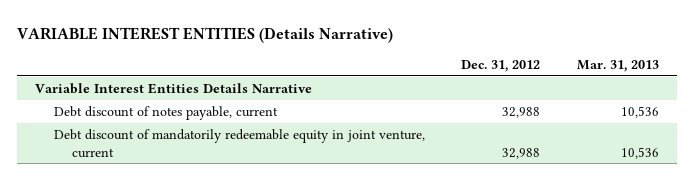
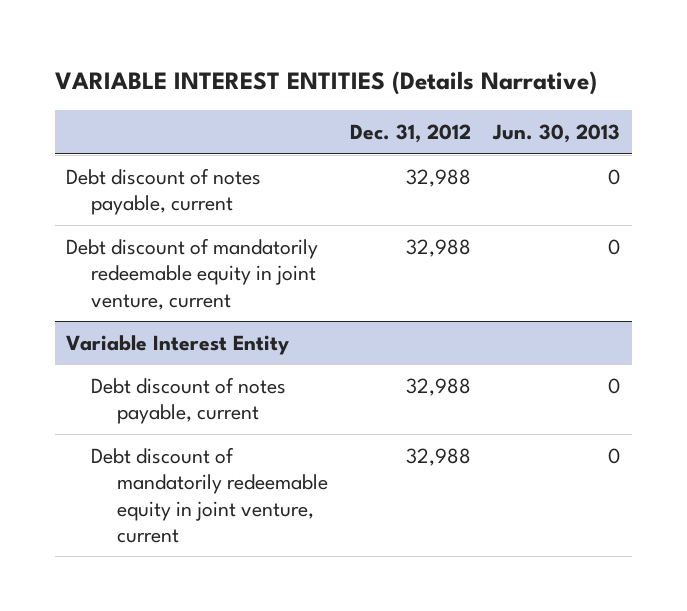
- | Dec. 31, 2012 | Mar. 31, 2013
+ | Dec. 31, 2012 | Jun. 30, 2013
- Variable Interest Entities Details Narrative
+ Variable Interest Entity
+ Debt discount of notes payable, current | 32,988 | 0
+ Debt discount of mandatorily redeemable equity in joint venture, current | 32,988 | 0

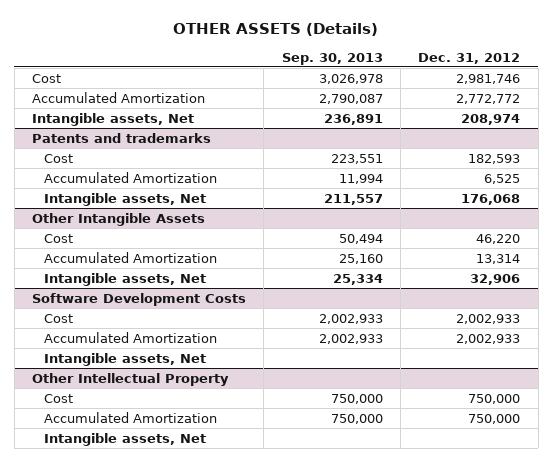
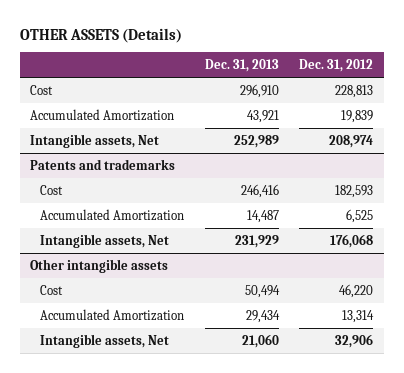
- | Sep. 30, 2013 | Dec. 31, 2012
+ | Dec. 31, 2013 | Dec. 31, 2012
- Cost | 3,026,978 | 2,981,746
- Accumulated Amortization | 2,790,087 | 2,772,772
+ Cost | 296,910 | 228,813
+ Accumulated Amortization | 43,921 | 19,839
- Other Intangible Assets
+ Other intangible assets
- Software Development Costs
- Cost | 2,002,933 | 2,002,933
- Accumulated Amortization | 2,002,933 | 2,002,933
- Intangible assets, Net
- Other Intellectual Property
- Cost | 750,000 | 750,000
- Accumulated Amortization | 750,000 | 750,000
- Intangible assets, Net

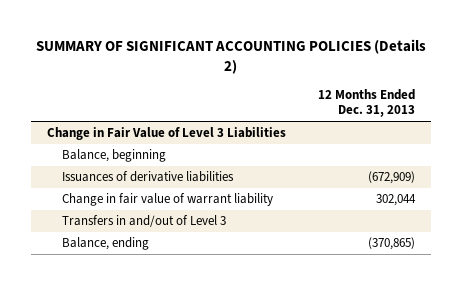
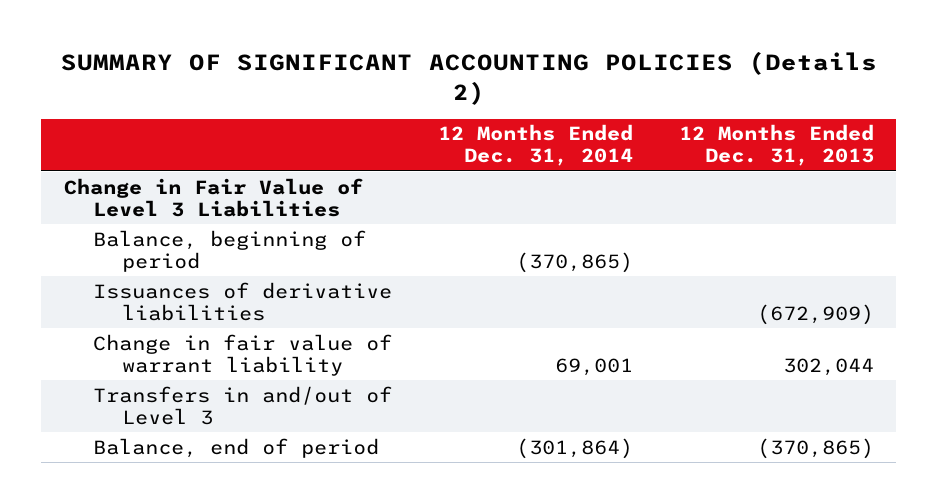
- | 12 Months Ended Dec. 31, 2013
+ | 12 Months Ended Dec. 31, 2014 | 12 Months Ended Dec. 31, 2013
- Balance, beginning
+ Balance, beginning of period | (370,865) |
- Balance, ending | (370,865)
+ Balance, end of period | (301,864) | (370,865)

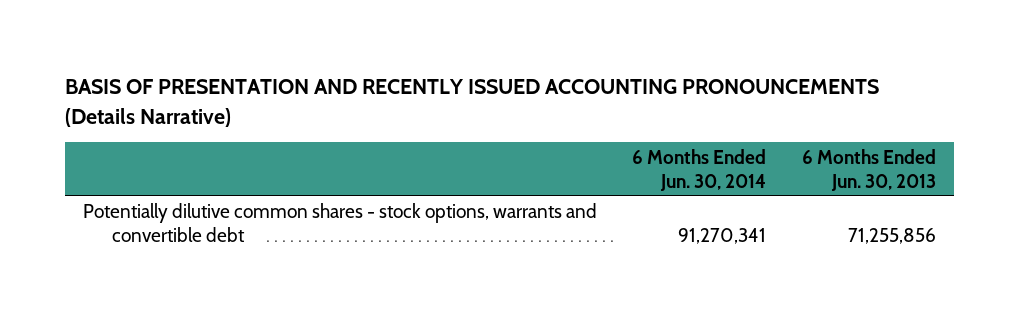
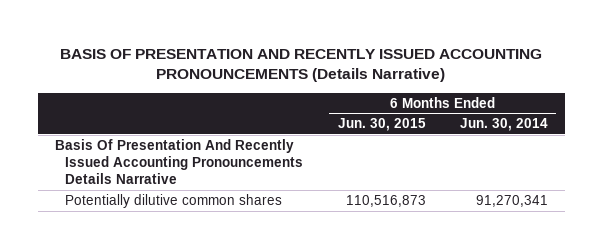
- | 6 Months Ended Jun. 30, 2014 | 6 Months Ended Jun. 30, 2013
+ | 6 Months Ended Jun. 30, 2015 | 6 Months Ended Jun. 30, 2014
- Potentially dilutive common shares - stock options, warrants and convertible debt | 91,270,341 | 71,255,856
+ Basis Of Presentation And Recently Issued Accounting Pronouncements Details Narrative
+ Potentially dilutive common shares | 110,516,873 | 91,270,341

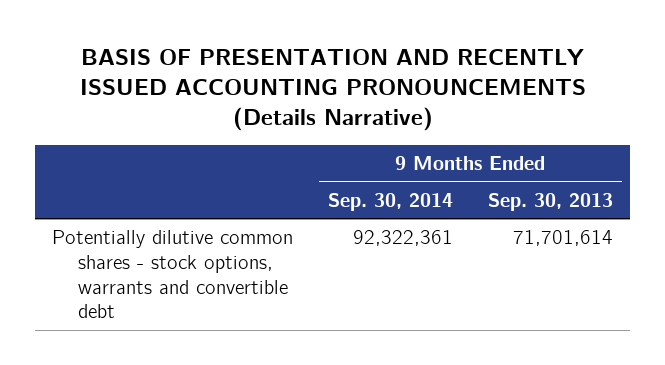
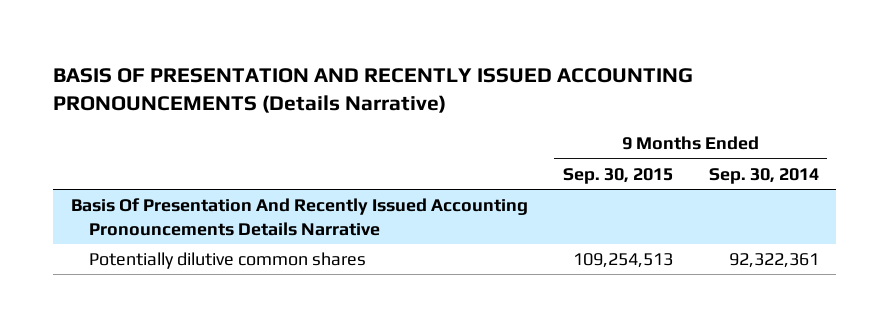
- | 9 Months Ended Sep. 30, 2014 | 9 Months Ended Sep. 30, 2013
+ | 9 Months Ended Sep. 30, 2015 | 9 Months Ended Sep. 30, 2014
- Potentially dilutive common shares - stock options, warrants and convertible debt | 92,322,361 | 71,701,614
+ Basis Of Presentation And Recently Issued Accounting Pronouncements Details Narrative
+ Potentially dilutive common shares | 109,254,513 | 92,322,361

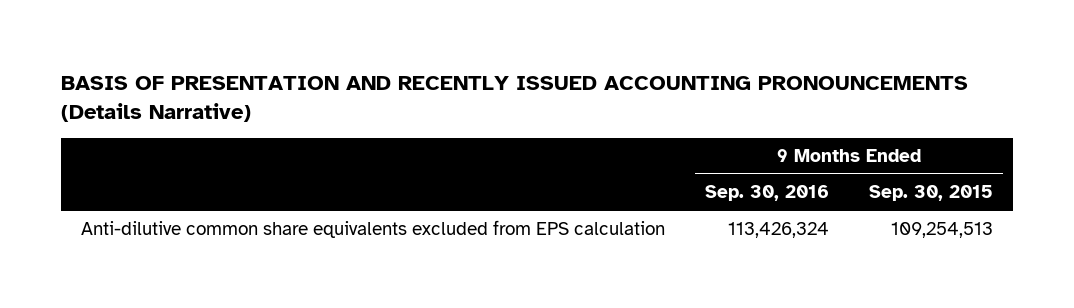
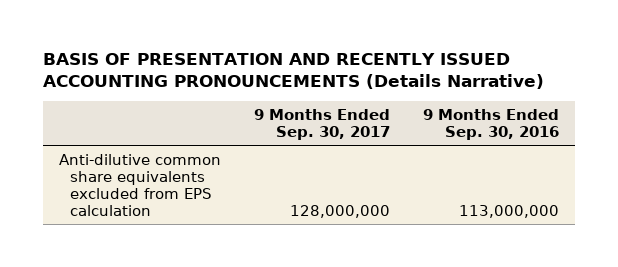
- | 9 Months Ended Sep. 30, 2016 | 9 Months Ended Sep. 30, 2015
+ | 9 Months Ended Sep. 30, 2017 | 9 Months Ended Sep. 30, 2016
- Anti-dilutive common share equivalents excluded from EPS calculation | 113,426,324 | 109,254,513
+ Anti-dilutive common share equivalents excluded from EPS calculation | 128,000,000 | 113,000,000

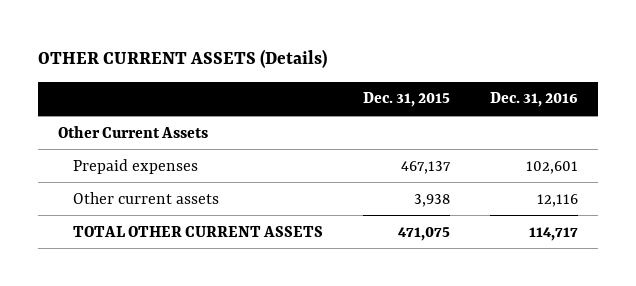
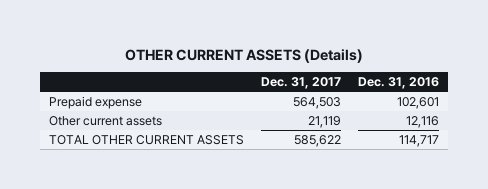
- | Dec. 31, 2015 | Dec. 31, 2016
+ | Dec. 31, 2017 | Dec. 31, 2016
- Other Current Assets
- Prepaid expenses | 467,137 | 102,601
+ Prepaid expense | 564,503 | 102,601

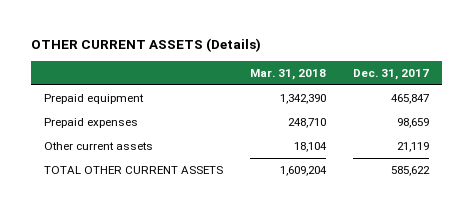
- | Dec. 31, 2017 | Dec. 31, 2016
+ | Mar. 31, 2018 | Dec. 31, 2017
- Prepaid expense | 564,503 | 102,601
+ Prepaid equipment | 1,342,390 | 465,847
+ Prepaid expenses | 248,710 | 98,659

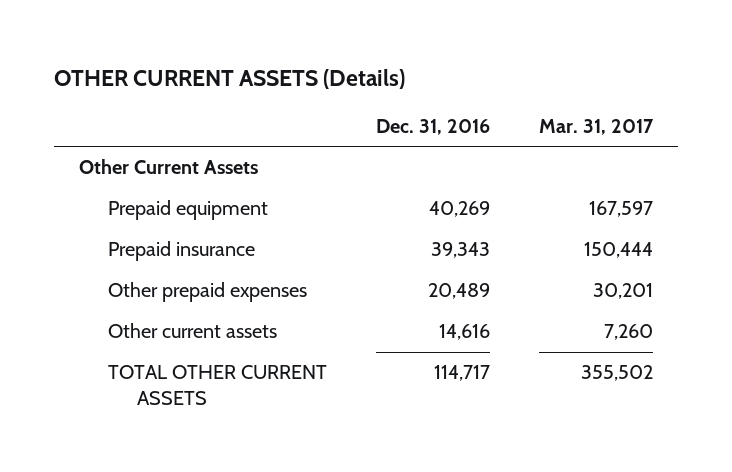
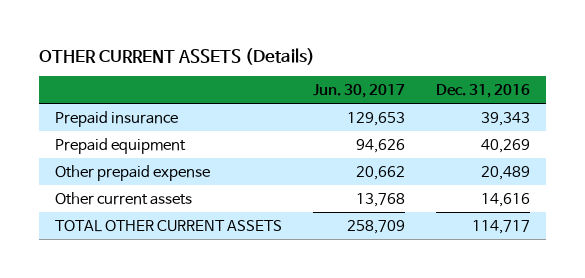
- | Dec. 31, 2016 | Mar. 31, 2017
+ | Jun. 30, 2017 | Dec. 31, 2016
- Other Current Assets
- Other prepaid expenses | 20,489 | 30,201
moved down: Prepaid equipment | 94,626 | 40,269
+ Other prepaid expense | 20,662 | 20,489

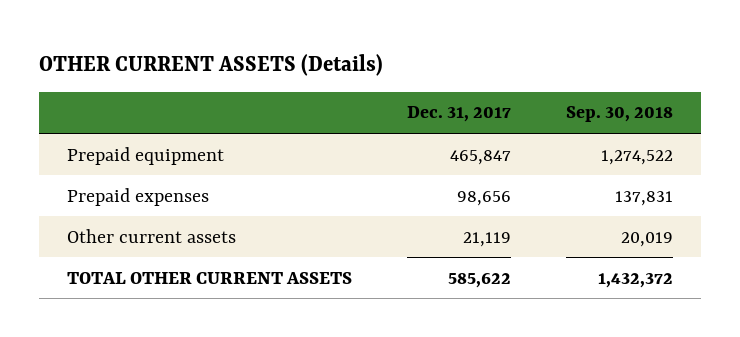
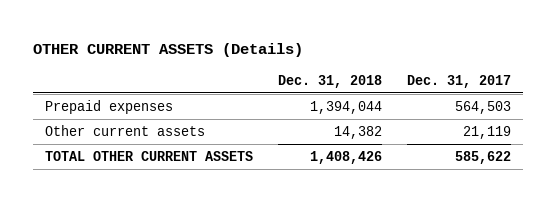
- | Dec. 31, 2017 | Sep. 30, 2018
+ | Dec. 31, 2018 | Dec. 31, 2017
- Prepaid equipment | 465,847 | 1,274,522
- Prepaid expenses | 98,656 | 137,831
+ Prepaid expenses | 1,394,044 | 564,503

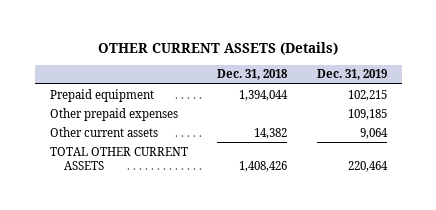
- | Dec. 31, 2018 | Dec. 31, 2017
+ | Dec. 31, 2018 | Dec. 31, 2019
- Prepaid expenses | 1,394,044 | 564,503
+ Prepaid equipment | 1,394,044 | 102,215
+ Other prepaid expenses | | 109,185

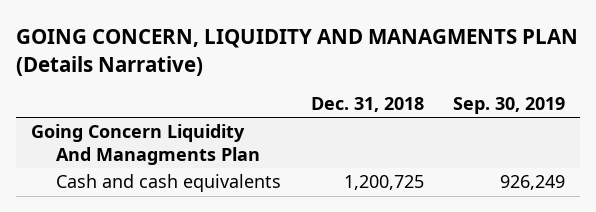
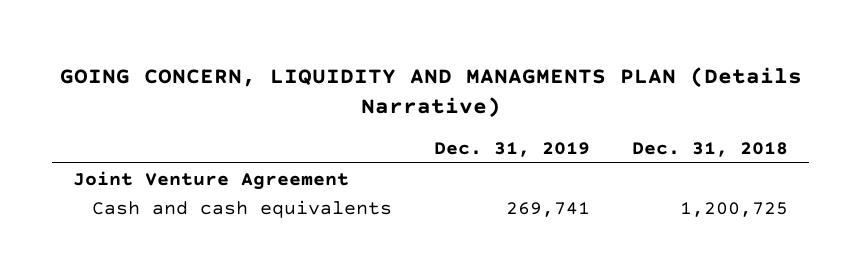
- | Dec. 31, 2018 | Sep. 30, 2019
+ | Dec. 31, 2019 | Dec. 31, 2018
- Going Concern Liquidity And Managments Plan
+ Joint Venture Agreement

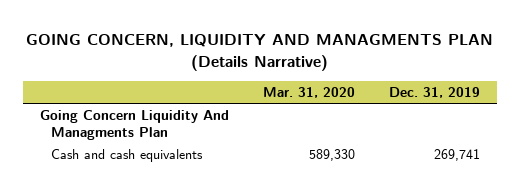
- | Dec. 31, 2019 | Dec. 31, 2018
+ | Mar. 31, 2020 | Dec. 31, 2019
- Joint Venture Agreement
+ Going Concern Liquidity And Managments Plan

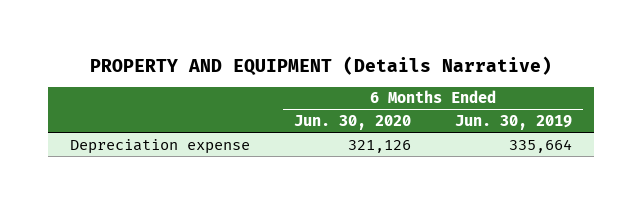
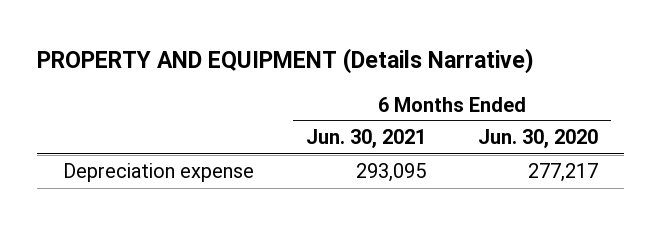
- | 6 Months Ended Jun. 30, 2020 | 6 Months Ended Jun. 30, 2019
+ | 6 Months Ended Jun. 30, 2021 | 6 Months Ended Jun. 30, 2020
- Depreciation expense | 321,126 | 335,664
+ Depreciation expense | 293,095 | 277,217

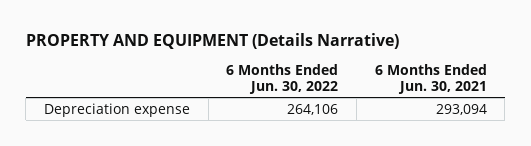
- | 6 Months Ended Jun. 30, 2021 | 6 Months Ended Jun. 30, 2020
+ | 6 Months Ended Jun. 30, 2022 | 6 Months Ended Jun. 30, 2021
- Depreciation expense | 293,095 | 277,217
+ Depreciation expense | 264,106 | 293,094

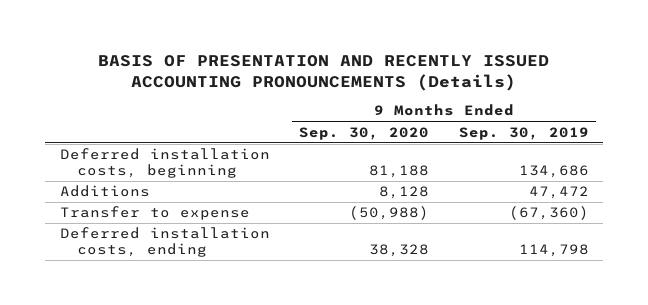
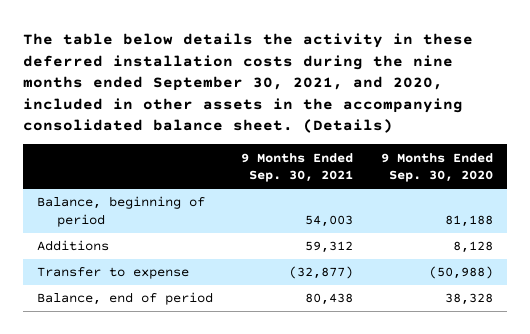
- BASIS OF PRESENTATION AND RECENTLY ISSUED ACCOUNTING PRONOUNCEMENTS (Details)
+ The table below details the activity in these deferred installation costs during the nine months ended September 30, 2021, and 2020, included in other assets in the accompanying consolidated balance sheet. (Details)
- | 9 Months Ended Sep. 30, 2020 | 9 Months Ended Sep. 30, 2019
+ | 9 Months Ended Sep. 30, 2021 | 9 Months Ended Sep. 30, 2020
- Deferred installation costs, beginning | 81,188 | 134,686
+ Balance, beginning of period | 54,003 | 81,188
- Deferred installation costs, ending | 38,328 | 114,798
+ Balance, end of period | 80,438 | 38,328

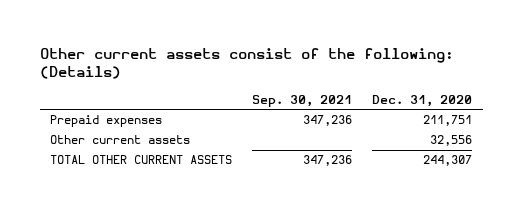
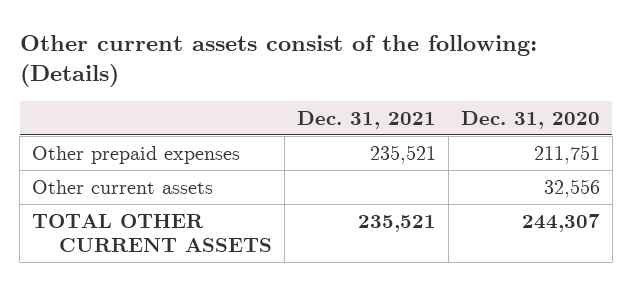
- | Sep. 30, 2021 | Dec. 31, 2020
+ | Dec. 31, 2021 | Dec. 31, 2020
- Prepaid expenses | 347,236 | 211,751
+ Other prepaid expenses | 235,521 | 211,751

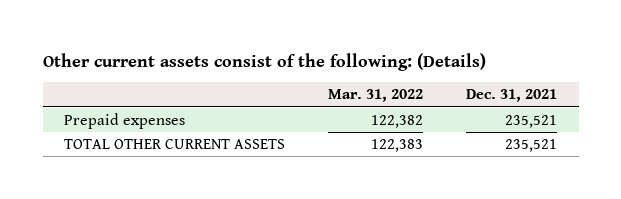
- | Dec. 31, 2021 | Dec. 31, 2020
+ | Mar. 31, 2022 | Dec. 31, 2021
- Other prepaid expenses | 235,521 | 211,751
- Other current assets | | 32,556
+ Prepaid expenses | 122,382 | 235,521

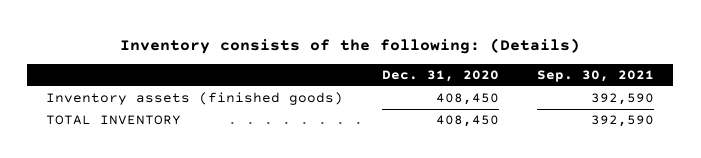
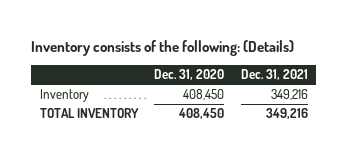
- | Dec. 31, 2020 | Sep. 30, 2021
+ | Dec. 31, 2020 | Dec. 31, 2021
- Inventory assets (finished goods) | 408,450 | 392,590
+ Inventory | 408,450 | 349,216

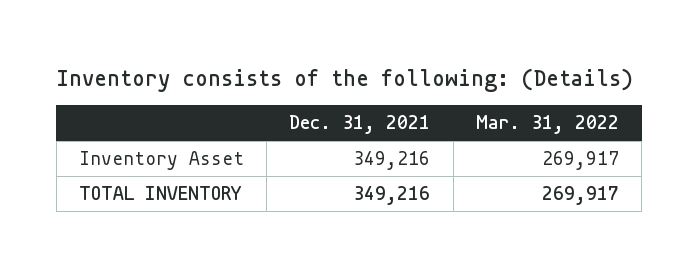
- | Dec. 31, 2020 | Dec. 31, 2021
+ | Dec. 31, 2021 | Mar. 31, 2022
- Inventory | 408,450 | 349,216
+ Inventory Asset | 349,216 | 269,917

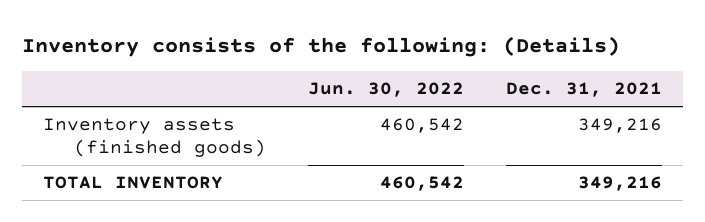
- | Dec. 31, 2021 | Mar. 31, 2022
+ | Jun. 30, 2022 | Dec. 31, 2021
- Inventory Asset | 349,216 | 269,917
+ Inventory assets (finished goods) | 460,542 | 349,216

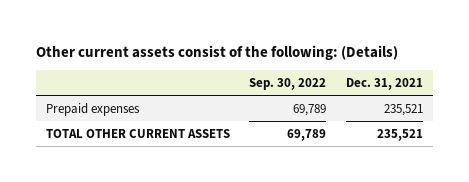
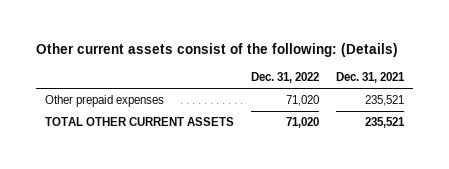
- | Sep. 30, 2022 | Dec. 31, 2021
+ | Dec. 31, 2022 | Dec. 31, 2021
- Prepaid expenses | 69,789 | 235,521
+ Other prepaid expenses | 71,020 | 235,521

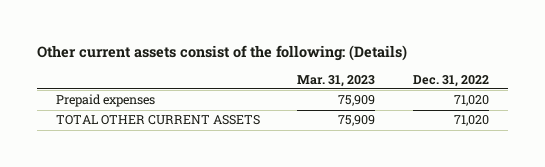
- | Dec. 31, 2022 | Dec. 31, 2021
+ | Mar. 31, 2023 | Dec. 31, 2022
- Other prepaid expenses | 71,020 | 235,521
+ Prepaid expenses | 75,909 | 71,020

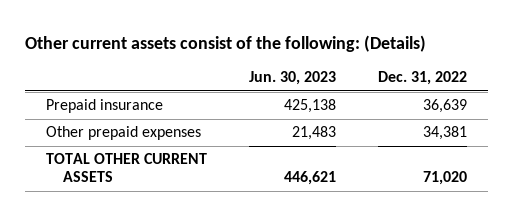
- | Mar. 31, 2023 | Dec. 31, 2022
+ | Jun. 30, 2023 | Dec. 31, 2022
- Prepaid expenses | 75,909 | 71,020
+ Prepaid insurance | 425,138 | 36,639
+ Other prepaid expenses | 21,483 | 34,381

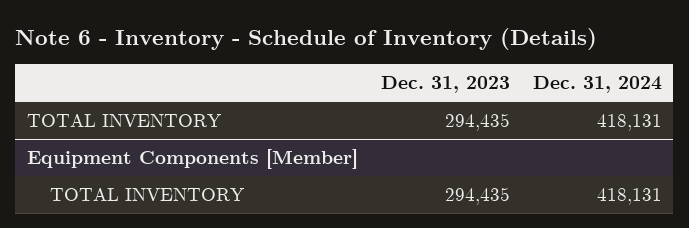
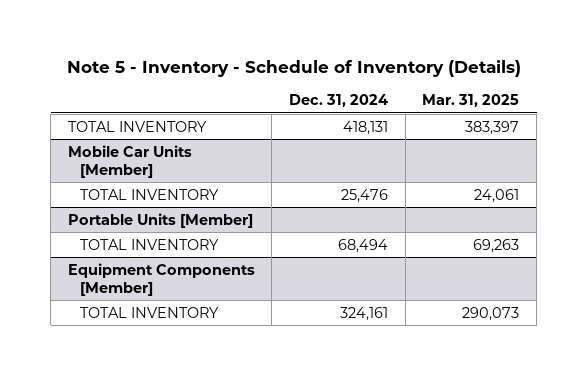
- Note 6 - Inventory - Schedule of Inventory (Details)
+ Note 5 - Inventory - Schedule of Inventory (Details)
- | Dec. 31, 2023 | Dec. 31, 2024
+ | Dec. 31, 2024 | Mar. 31, 2025
+ Mobile Car Units [Member]
+ TOTAL INVENTORY | 25,476 | 24,061
+ Portable Units [Member]
+ TOTAL INVENTORY | 68,494 | 69,263
@ Equipment Components [Member]
- TOTAL INVENTORY | 294,435 | 418,131
+ TOTAL INVENTORY | 324,161 | 290,073

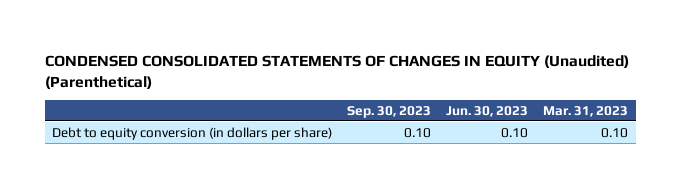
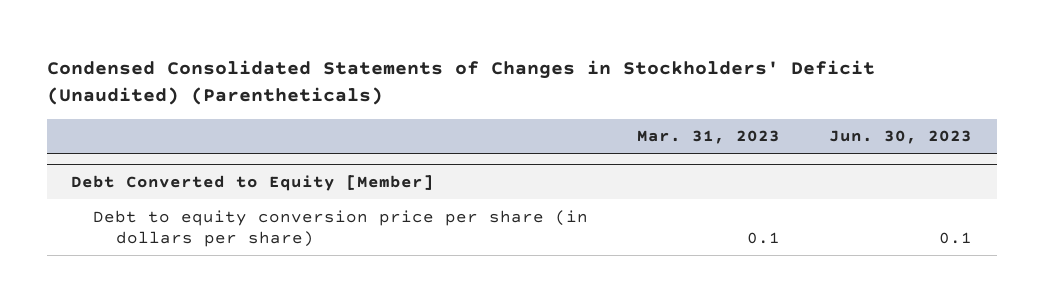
- CONDENSED CONSOLIDATED STATEMENTS OF CHANGES IN EQUITY (Unaudited) (Parenthetical)
+ Condensed Consolidated Statements of Changes in Stockholders' Deficit (Unaudited) (Parentheticals)
- | Sep. 30, 2023 | Jun. 30, 2023 | Mar. 31, 2023
+ | Mar. 31, 2023 | Jun. 30, 2023
- Debt to equity conversion (in dollars per share) | 0.10 | 0.10 | 0.10
+ Debt Converted to Equity [Member]
+ Debt to equity conversion price per share (in dollars per share) | 0.1 | 0.1

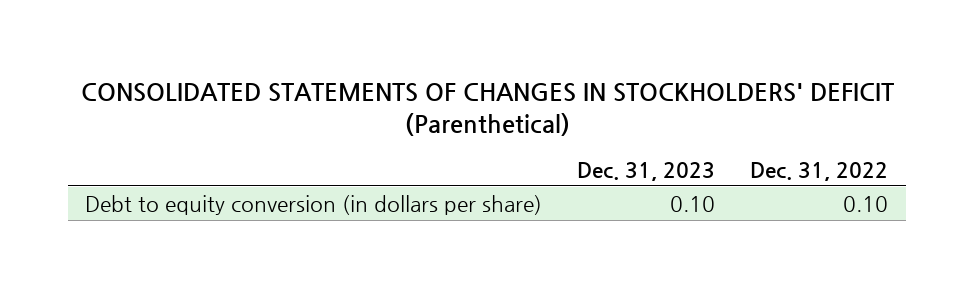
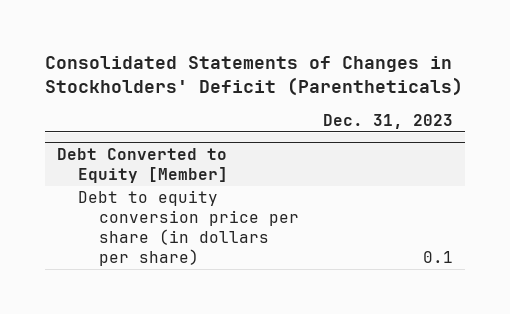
- CONSOLIDATED STATEMENTS OF CHANGES IN STOCKHOLDERS' DEFICIT (Parenthetical)
+ Consolidated Statements of Changes in Stockholders' Deficit (Parentheticals)
- | Dec. 31, 2023 | Dec. 31, 2022
+ | Dec. 31, 2023
- Debt to equity conversion (in dollars per share) | 0.10 | 0.10
+ Debt Converted to Equity [Member]
+ Debt to equity conversion price per share (in dollars per share) | 0.1

